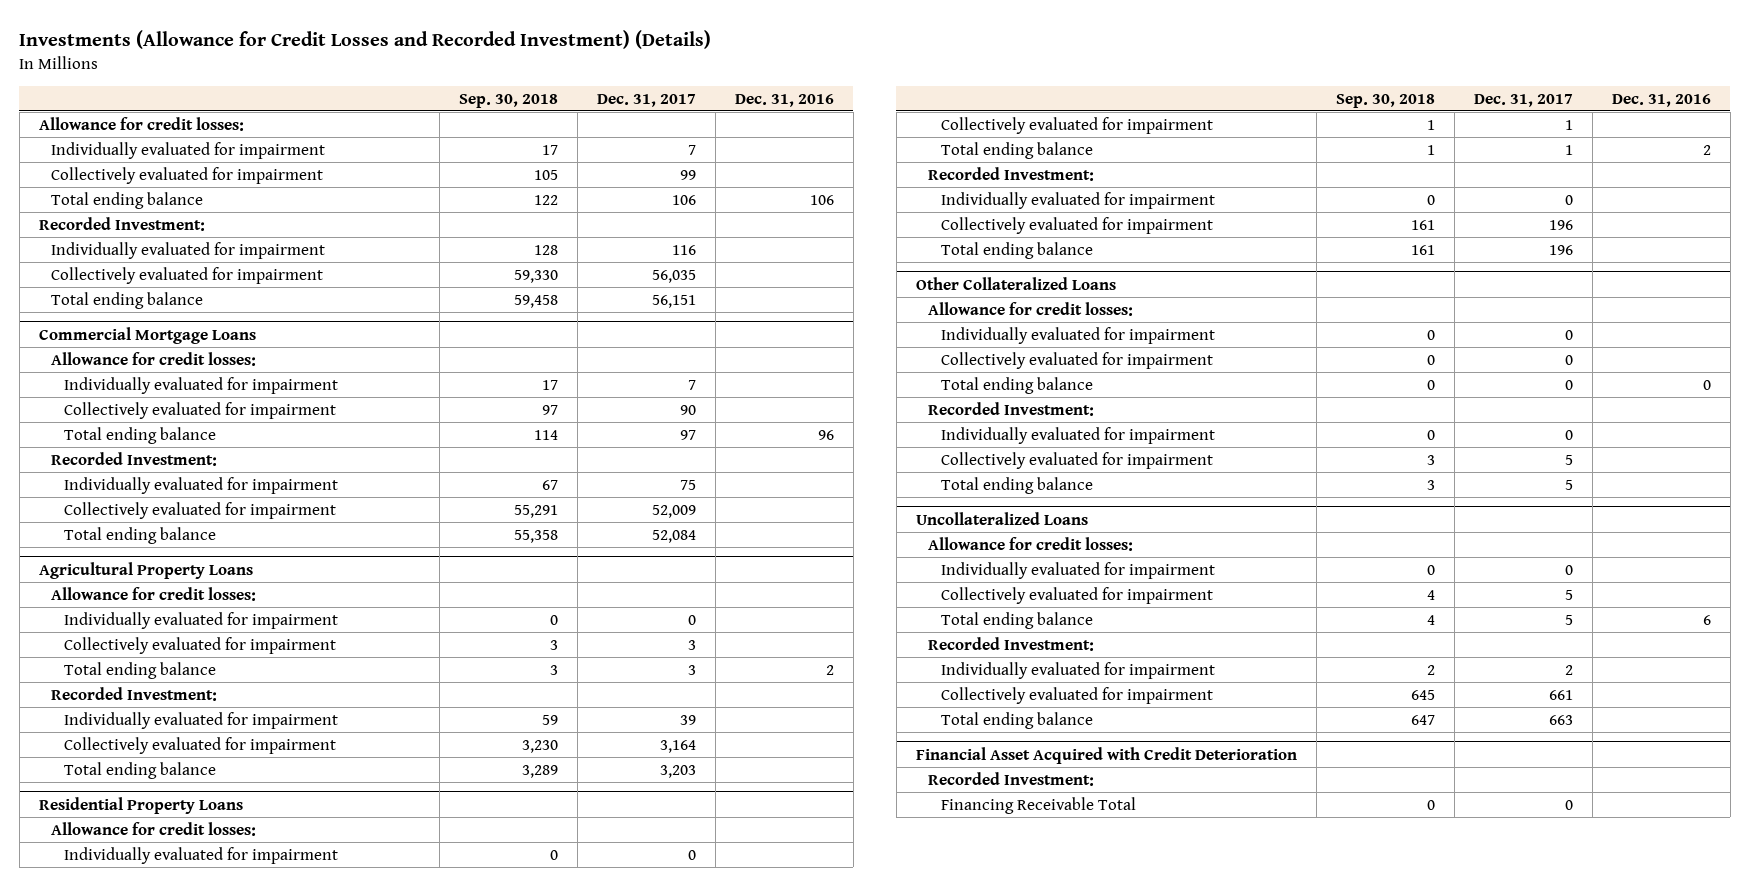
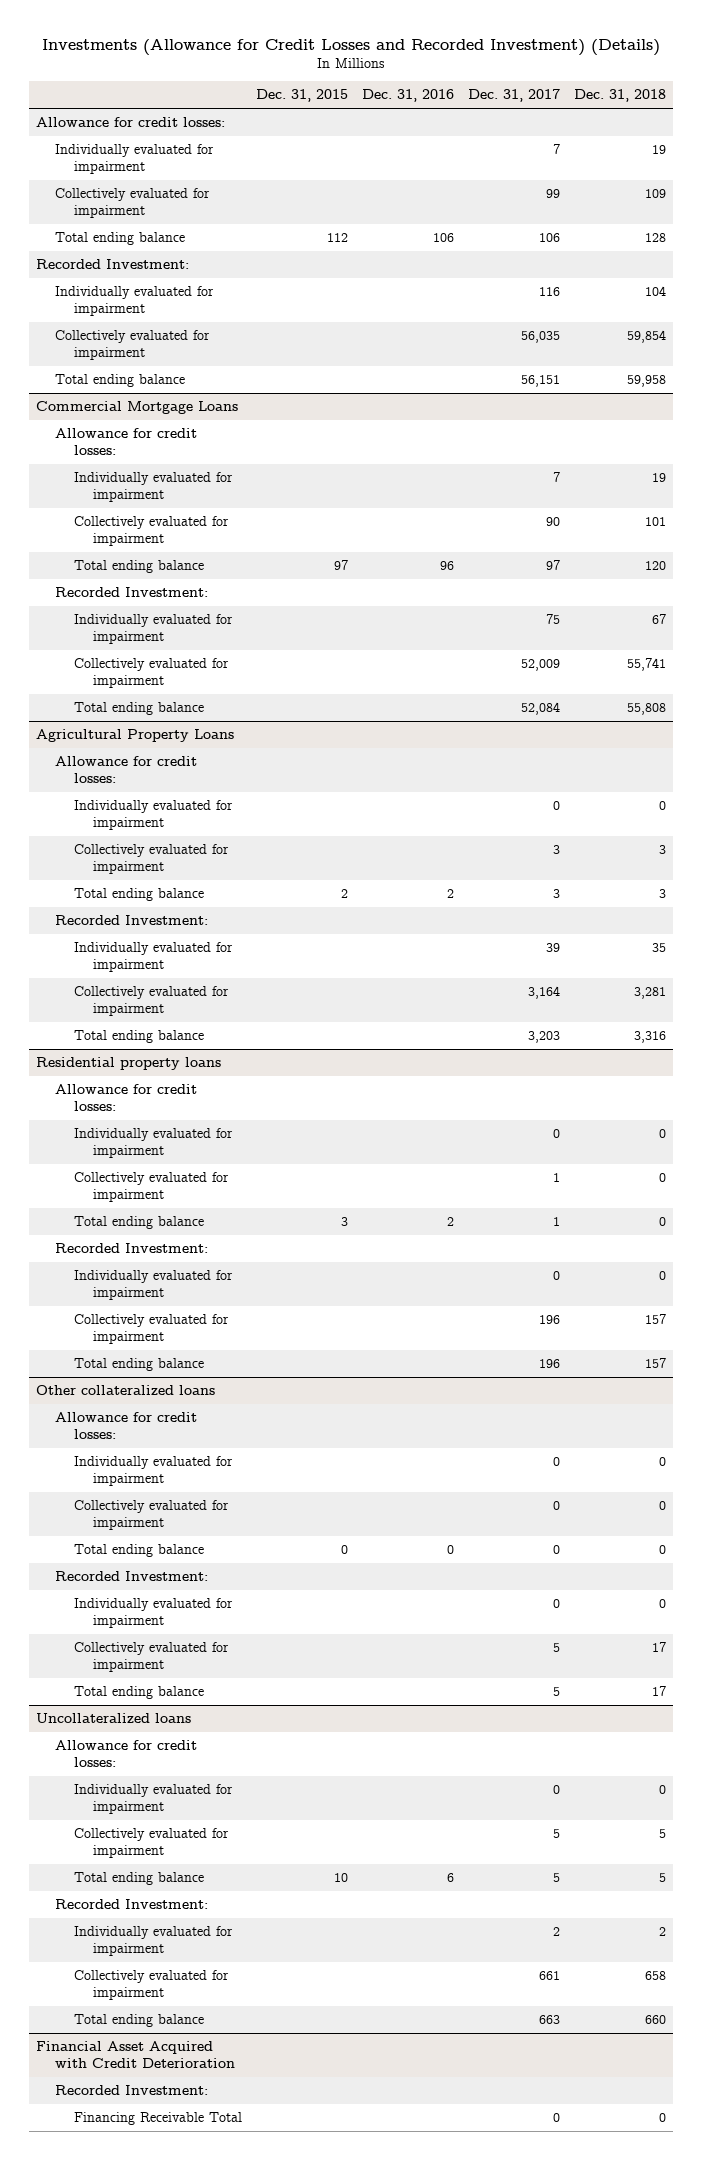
- | Sep. 30, 2018 | Dec. 31, 2017 | Dec. 31, 2016
+ | Dec. 31, 2015 | Dec. 31, 2016 | Dec. 31, 2017 | Dec. 31, 2018
- Residential Property Loans
+ Residential property loans
- Other Collateralized Loans
+ Other collateralized loans
- Uncollateralized Loans
+ Uncollateralized loans

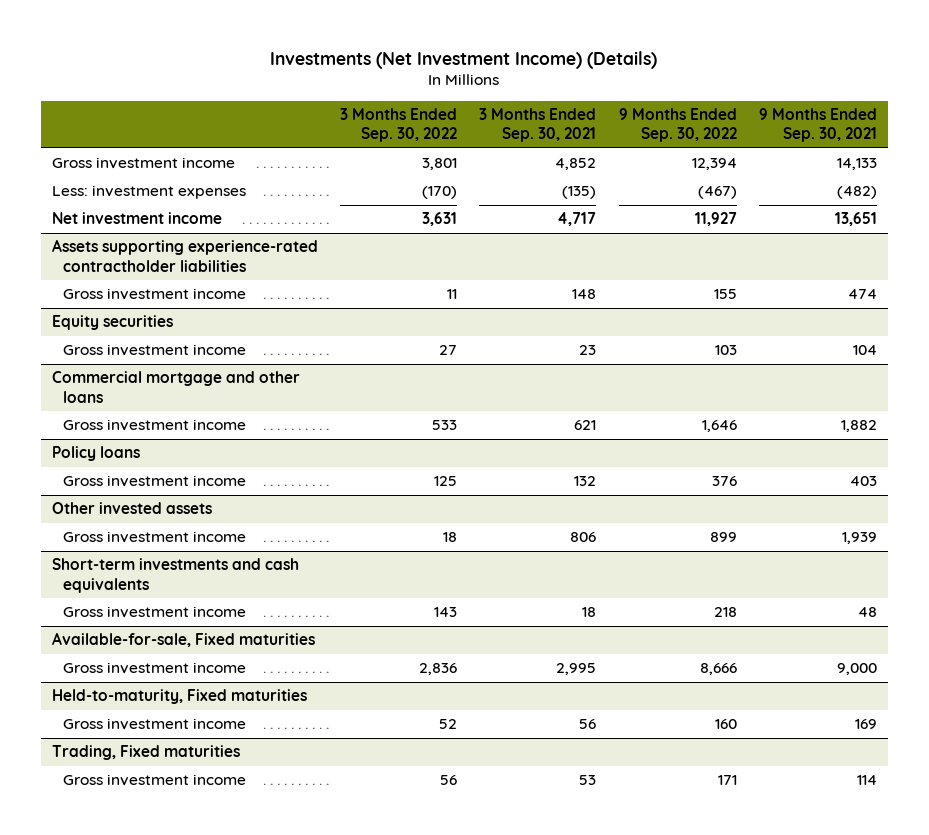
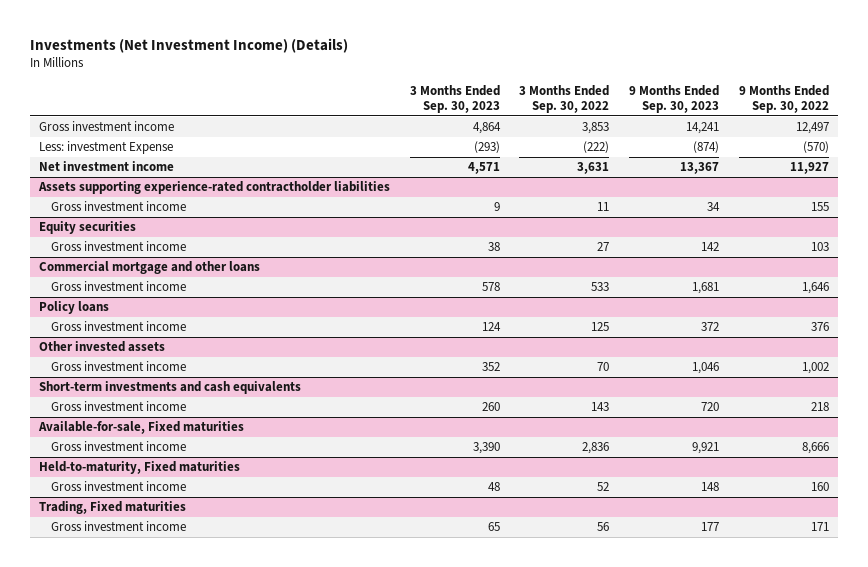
- | 3 Months Ended Sep. 30, 2022 | 3 Months Ended Sep. 30, 2021 | 9 Months Ended Sep. 30, 2022 | 9 Months Ended Sep. 30, 2021
+ | 3 Months Ended Sep. 30, 2023 | 3 Months Ended Sep. 30, 2022 | 9 Months Ended Sep. 30, 2023 | 9 Months Ended Sep. 30, 2022
- Gross investment income | 3,801 | 4,852 | 12,394 | 14,133
- Less: investment expenses | (170) | (135) | (467) | (482)
+ Gross investment income | 4,864 | 3,853 | 14,241 | 12,497
+ Less: investment Expense | (293) | (222) | (874) | (570)
@ Other invested assets
- Gross investment income | 18 | 806 | 899 | 1,939
+ Gross investment income | 352 | 70 | 1,046 | 1,002

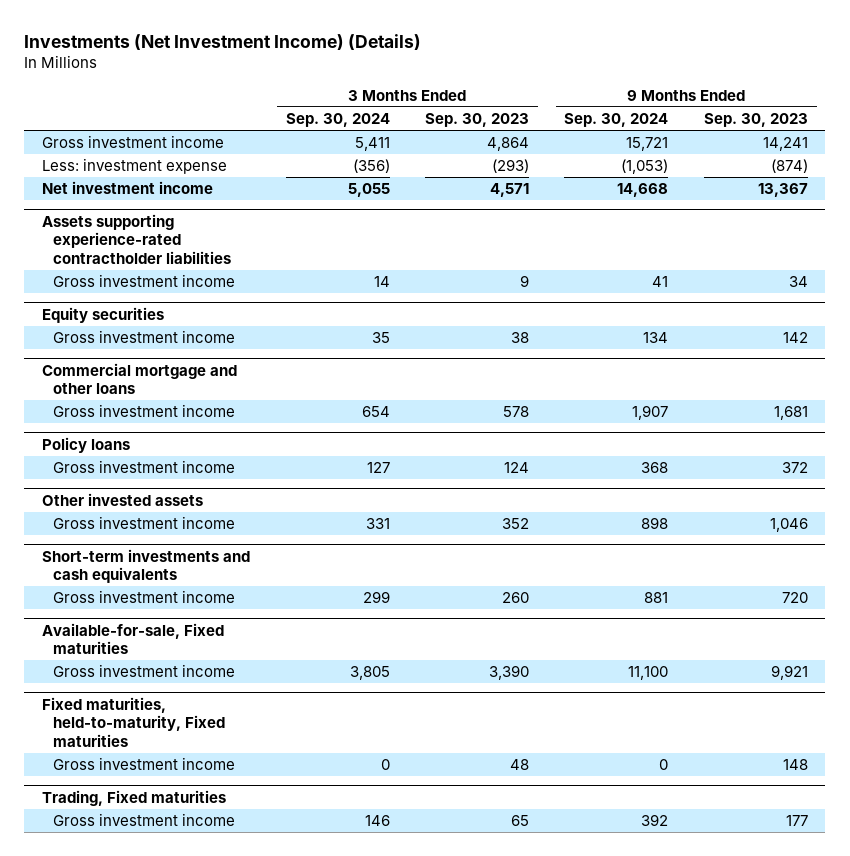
- | 3 Months Ended Sep. 30, 2023 | 3 Months Ended Sep. 30, 2022 | 9 Months Ended Sep. 30, 2023 | 9 Months Ended Sep. 30, 2022
+ | 3 Months Ended Sep. 30, 2024 | 3 Months Ended Sep. 30, 2023 | 9 Months Ended Sep. 30, 2024 | 9 Months Ended Sep. 30, 2023
- Less: investment Expense | (293) | (222) | (874) | (570)
+ Less: investment expense | (356) | (293) | (1,053) | (874)
- Held-to-maturity, Fixed maturities
+ Fixed maturities, held-to-maturity, Fixed maturities

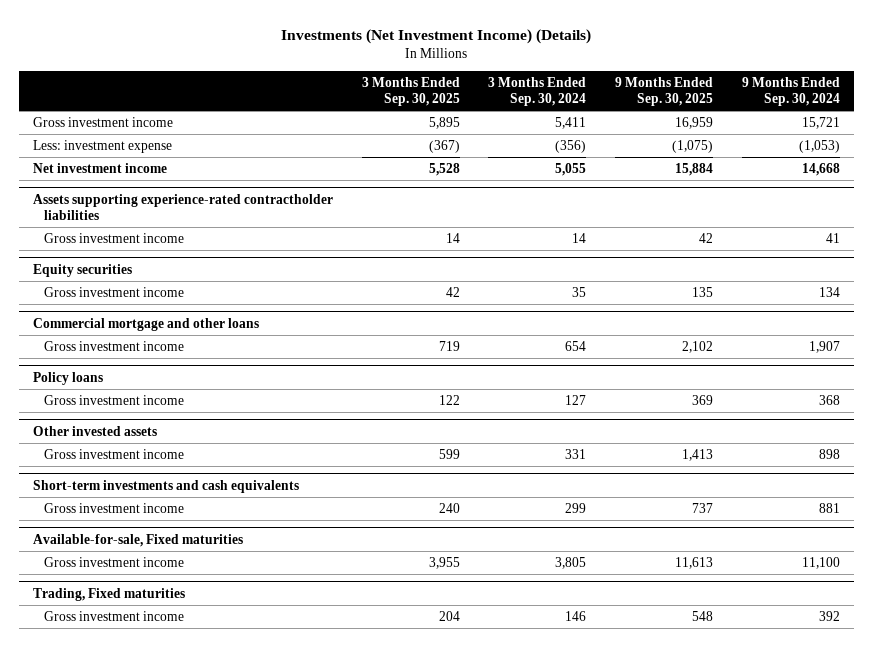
- | 3 Months Ended Sep. 30, 2024 | 3 Months Ended Sep. 30, 2023 | 9 Months Ended Sep. 30, 2024 | 9 Months Ended Sep. 30, 2023
+ | 3 Months Ended Sep. 30, 2025 | 3 Months Ended Sep. 30, 2024 | 9 Months Ended Sep. 30, 2025 | 9 Months Ended Sep. 30, 2024
- Fixed maturities, held-to-maturity, Fixed maturities
- Gross investment income | 0 | 48 | 0 | 148

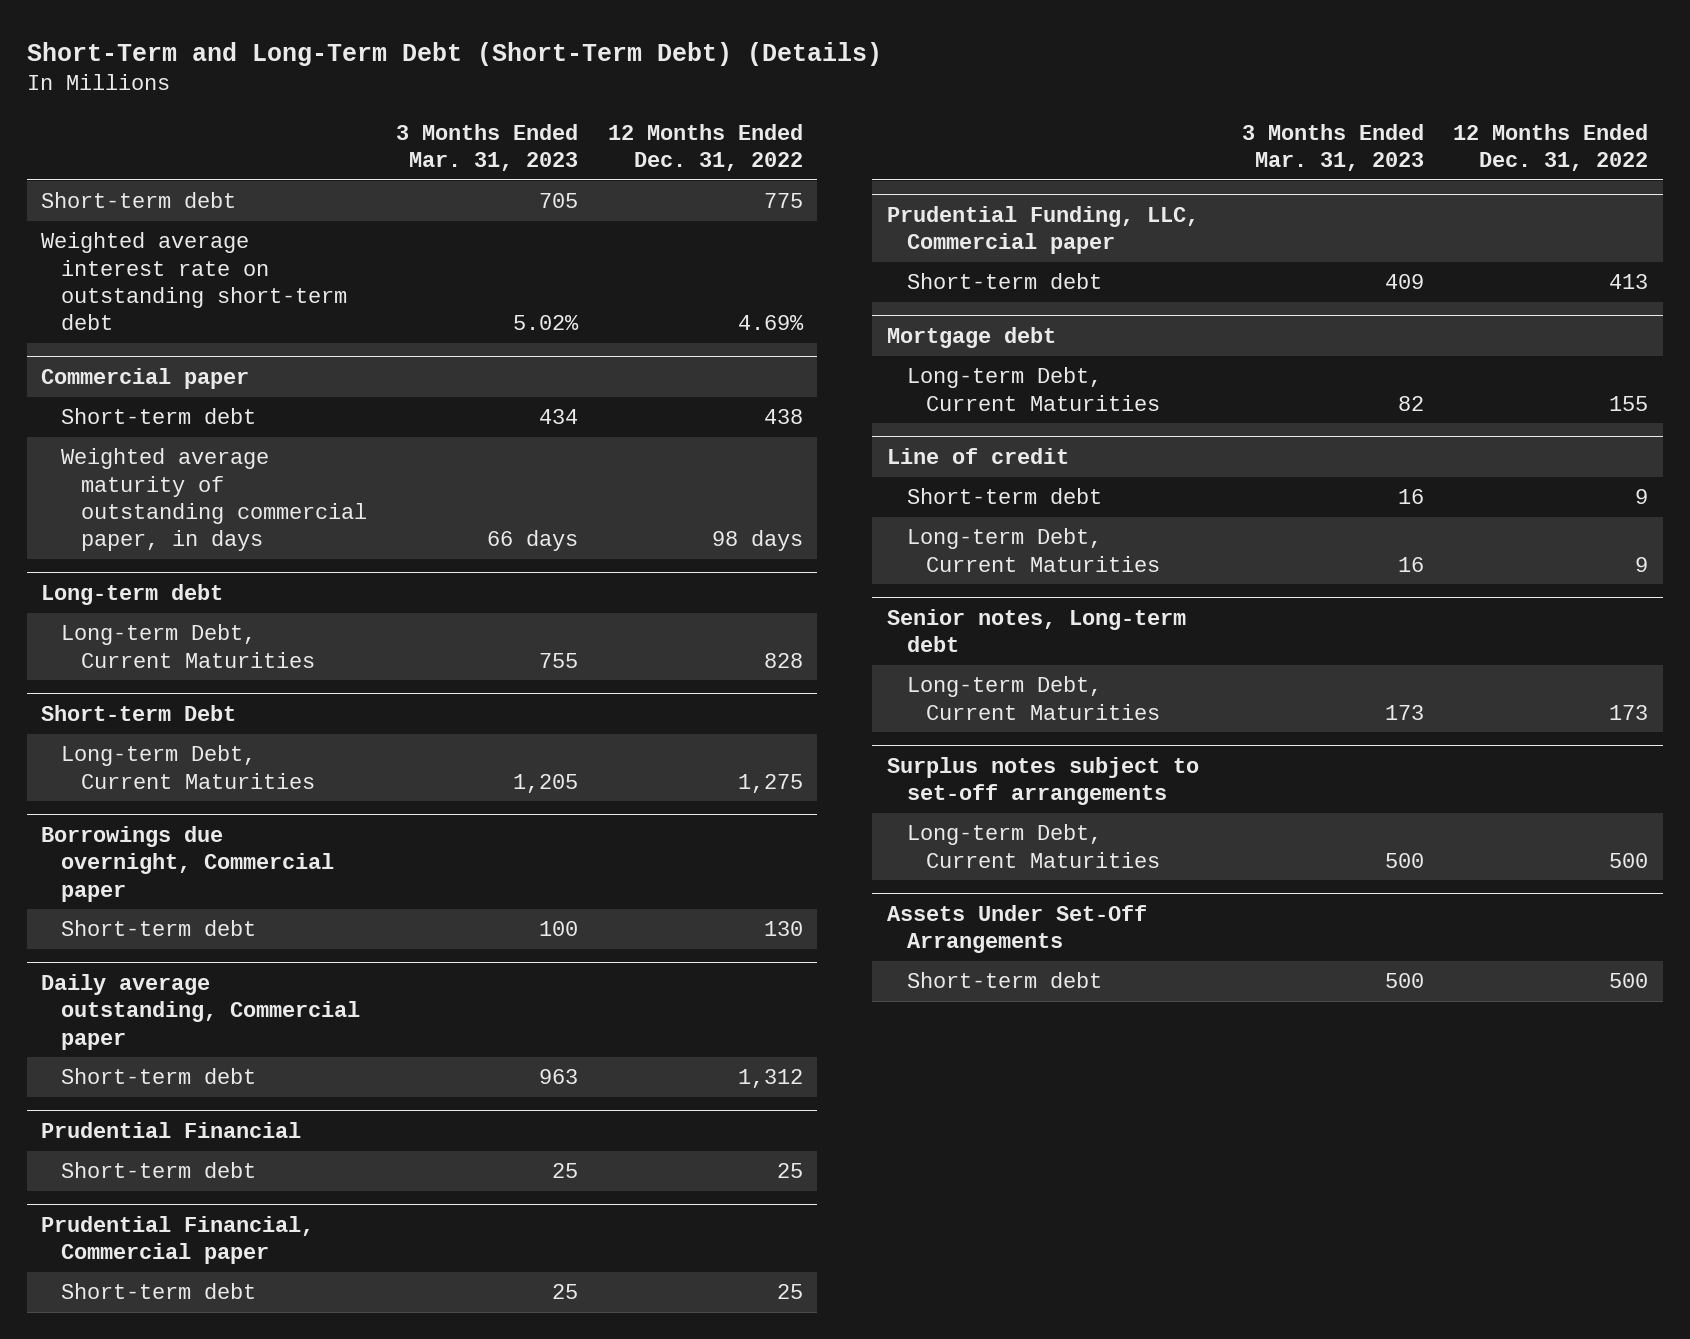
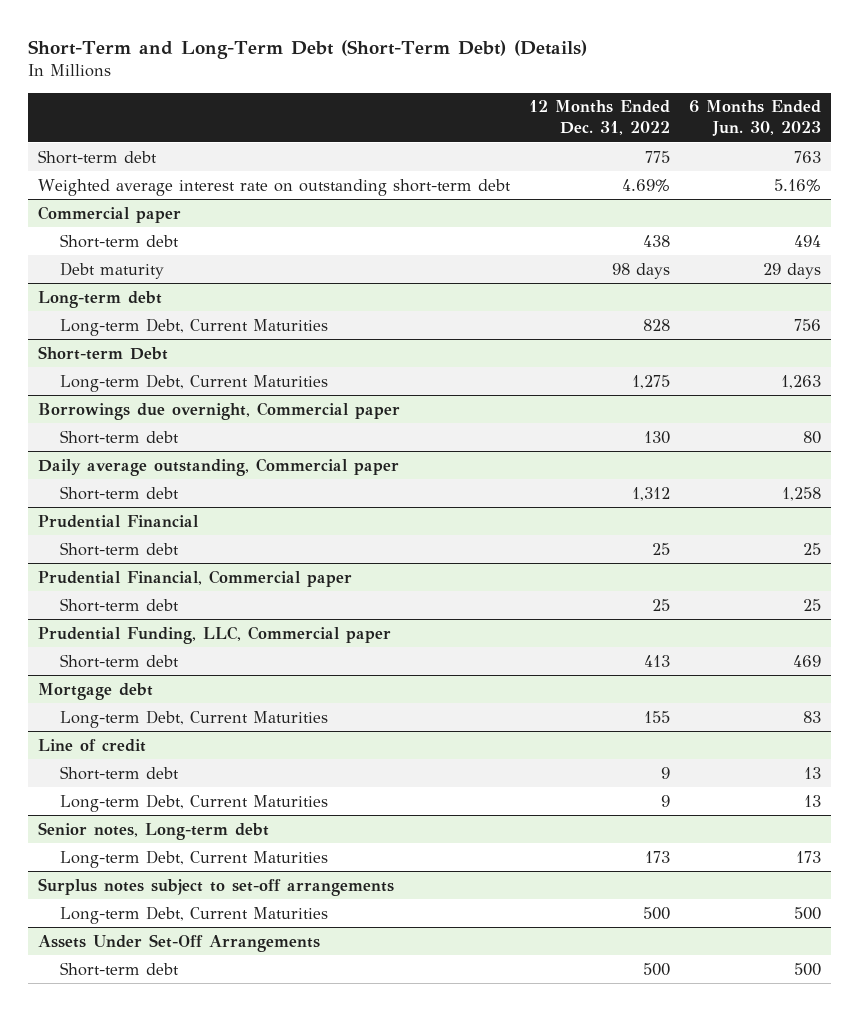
- | 3 Months Ended Mar. 31, 2023 | 12 Months Ended Dec. 31, 2022
+ | 12 Months Ended Dec. 31, 2022 | 6 Months Ended Jun. 30, 2023
@ Commercial paper
- Weighted average maturity of outstanding commercial paper, in days | 66 days | 98 days
+ Debt maturity | 98 days | 29 days

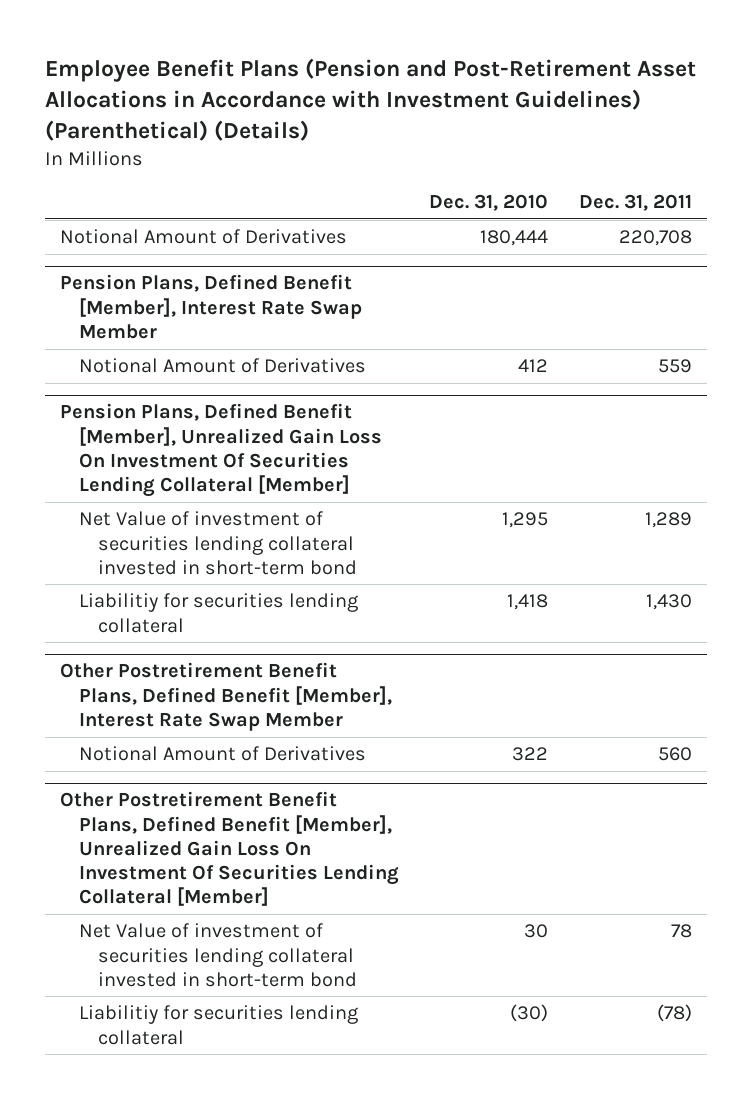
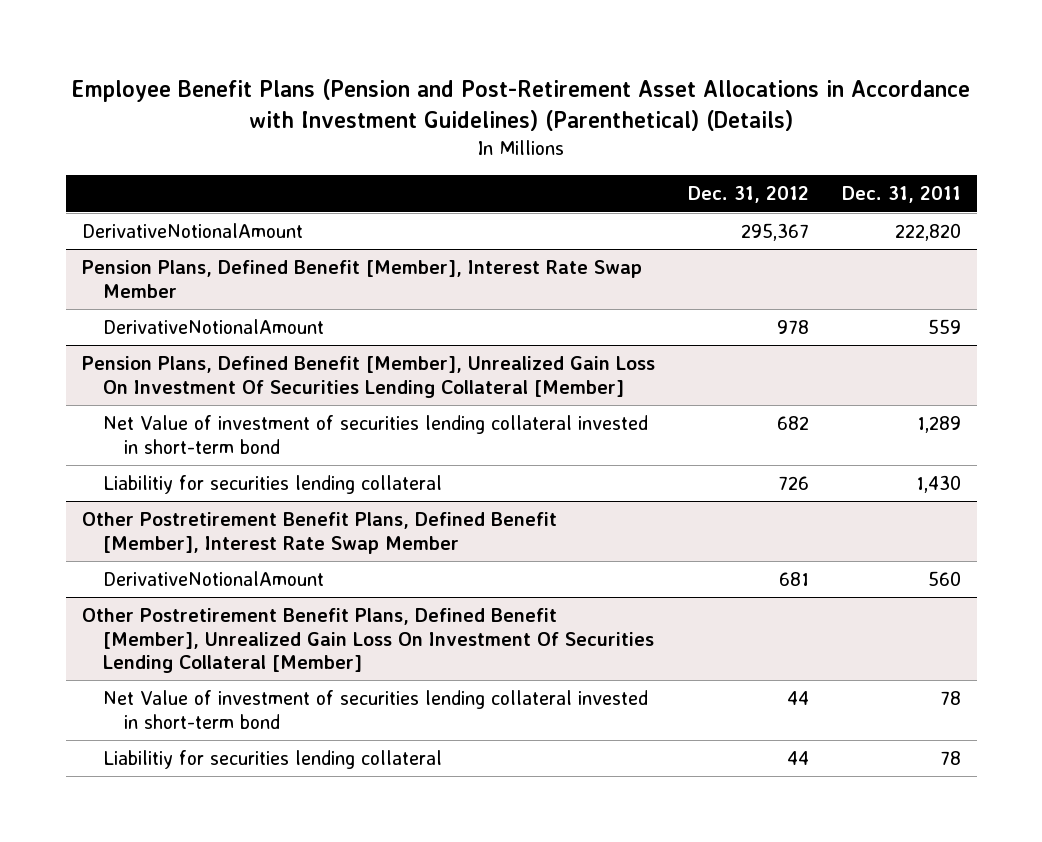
- | Dec. 31, 2010 | Dec. 31, 2011
+ | Dec. 31, 2012 | Dec. 31, 2011
- Notional Amount of Derivatives | 180,444 | 220,708
+ DerivativeNotionalAmount | 295,367 | 222,820
@ Pension Plans, Defined Benefit [Member], Interest Rate Swap Member
- Notional Amount of Derivatives | 412 | 559
+ DerivativeNotionalAmount | 978 | 559
@ Other Postretirement Benefit Plans, Defined Benefit [Member], Interest Rate Swap Member
- Notional Amount of Derivatives | 322 | 560
+ DerivativeNotionalAmount | 681 | 560
@ Other Postretirement Benefit Plans, Defined Benefit [Member], Unrealized Gain Loss On Investment Of Securities Lending Collateral [Member]
- Liabilitiy for securities lending collateral | (30) | (78)
+ Liabilitiy for securities lending collateral | 44 | 78

